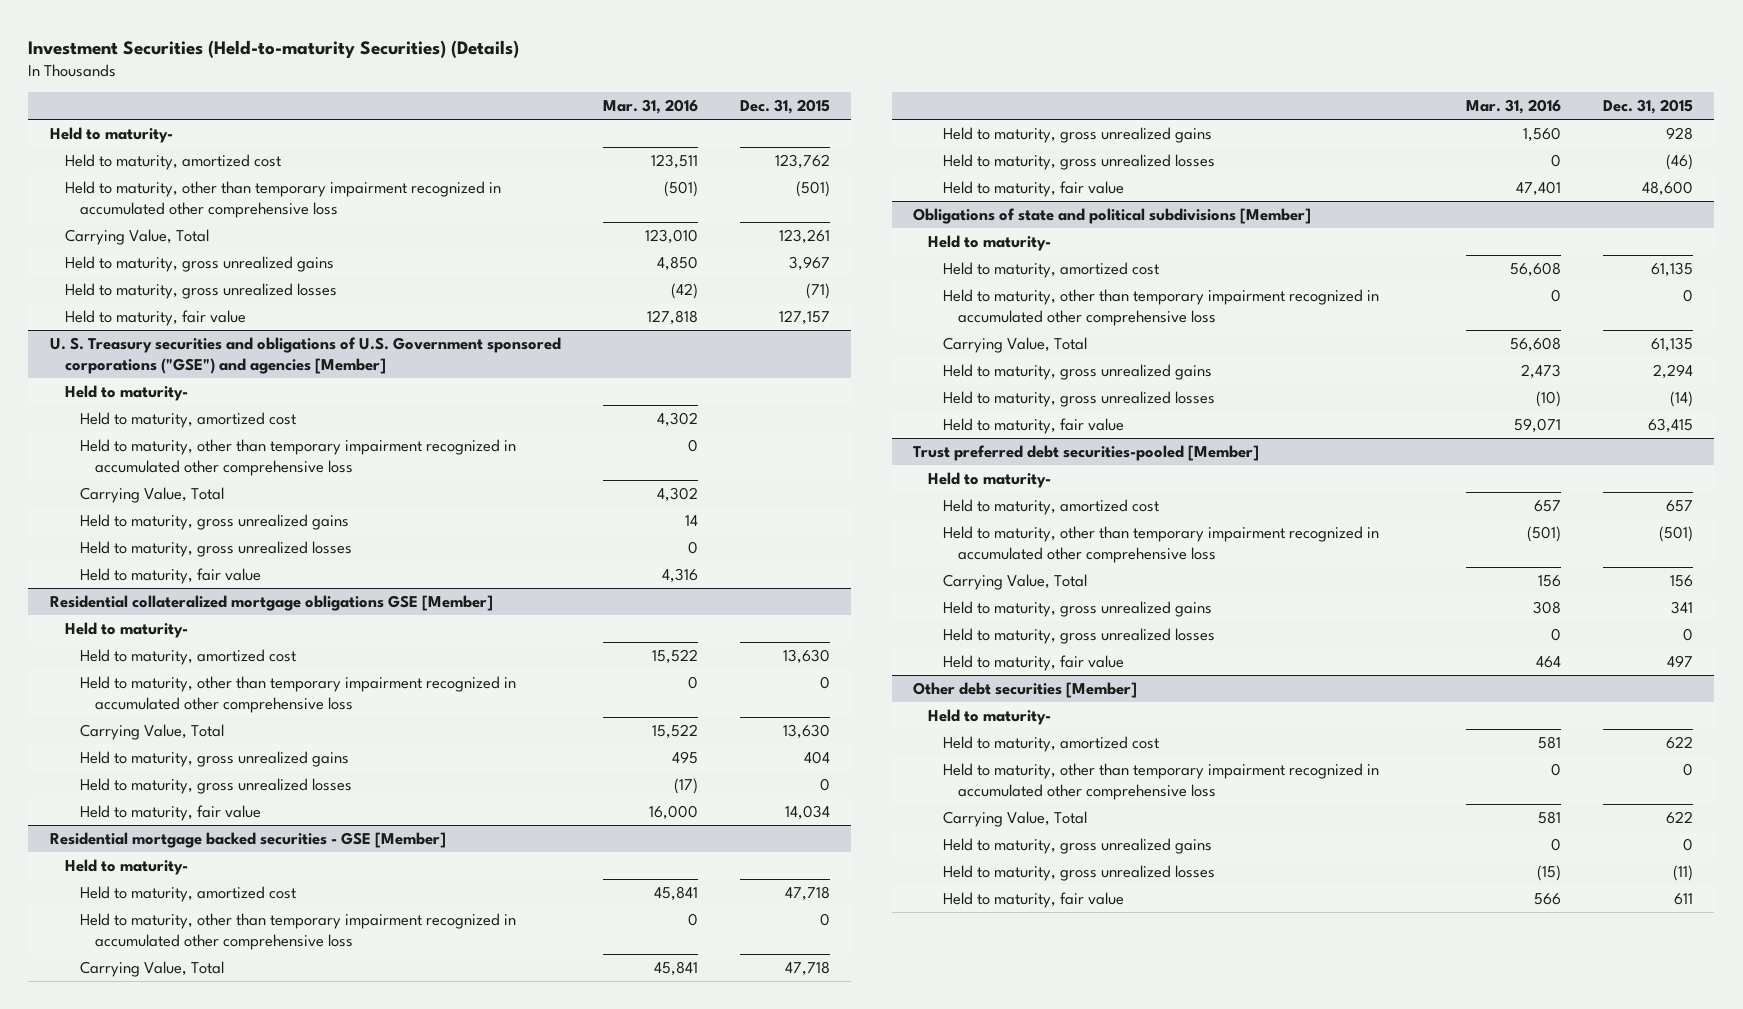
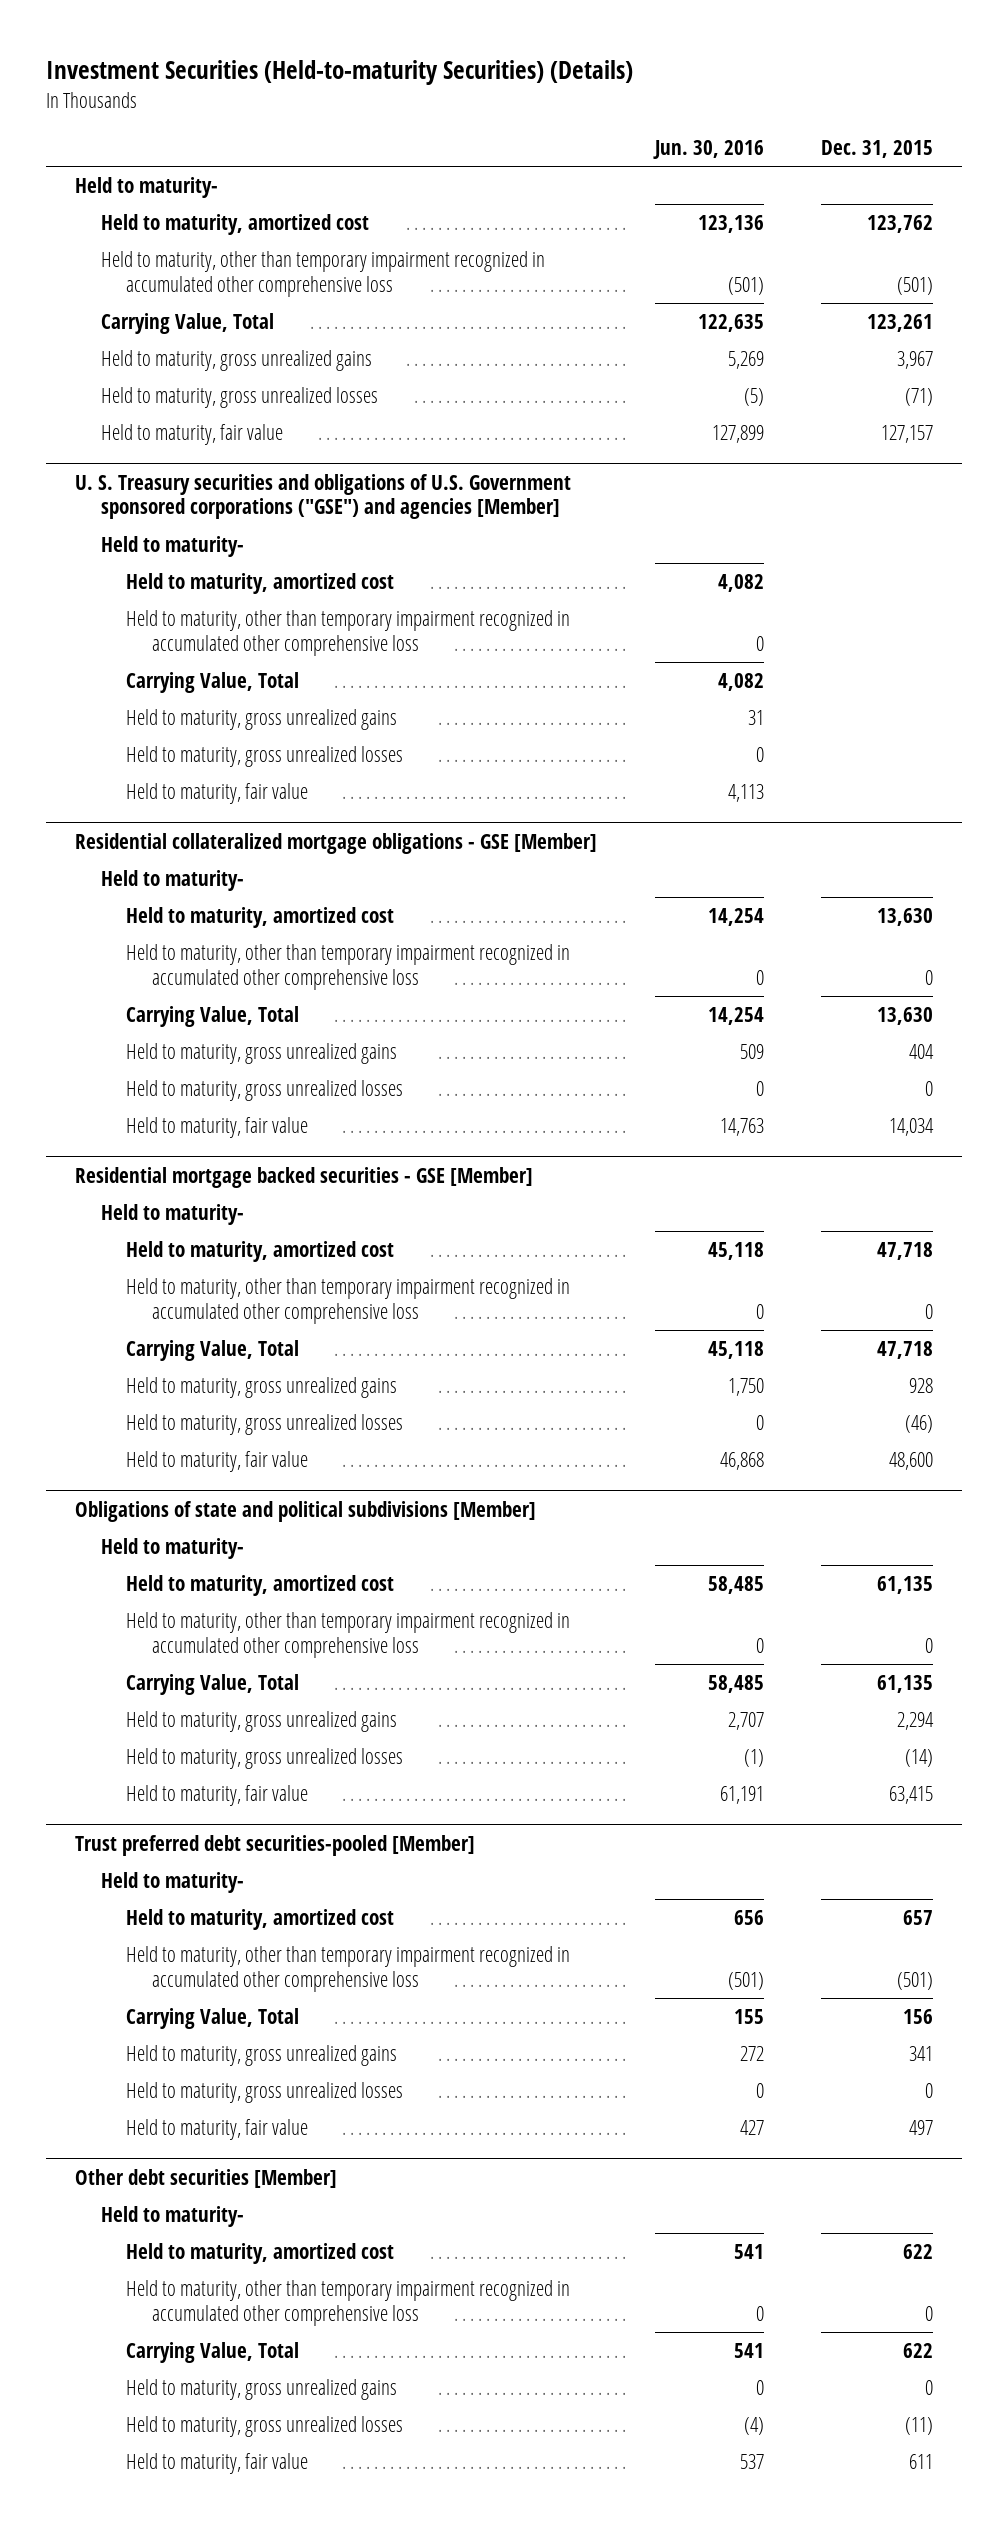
- | Mar. 31, 2016 | Dec. 31, 2015
+ | Jun. 30, 2016 | Dec. 31, 2015
- Residential collateralized mortgage obligations GSE [Member]
+ Residential collateralized mortgage obligations - GSE [Member]

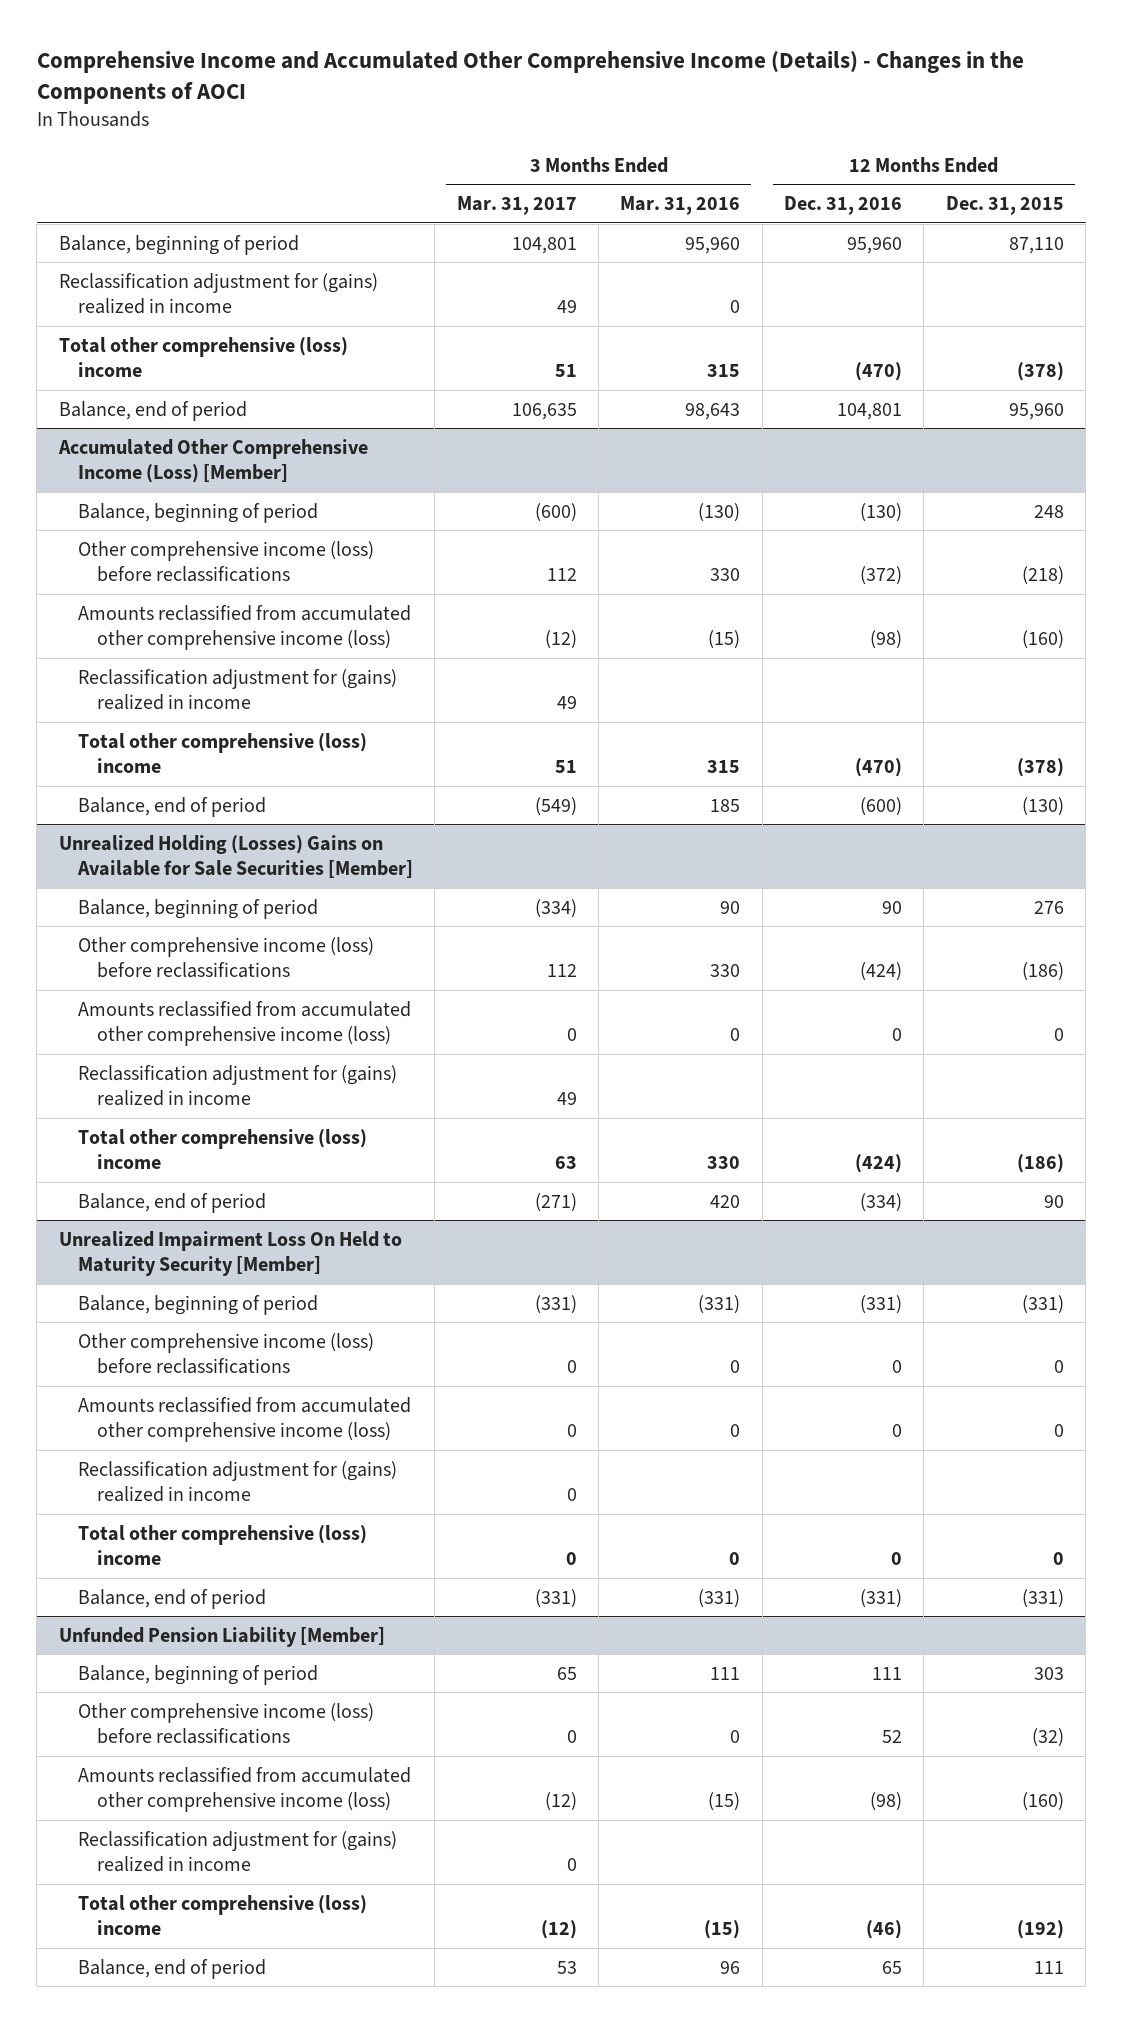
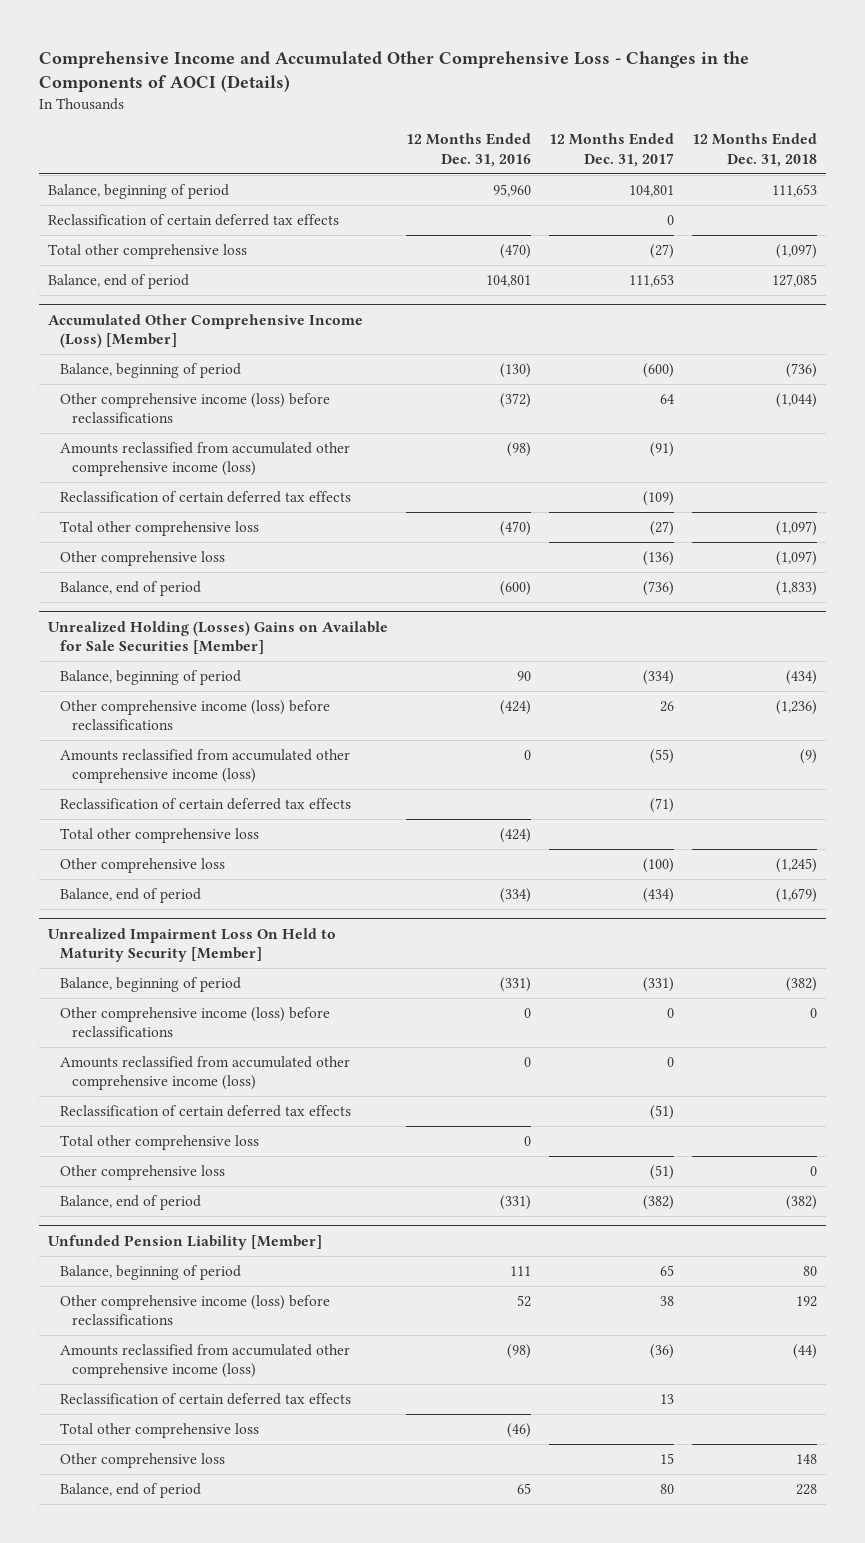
- Comprehensive Income and Accumulated Other Comprehensive Income (Details) - Changes in the Components of AOCI
+ Comprehensive Income and Accumulated Other Comprehensive Loss - Changes in the Components of AOCI (Details)
- | 3 Months Ended Mar. 31, 2017 | 3 Months Ended Mar. 31, 2016 | 12 Months Ended Dec. 31, 2016 | 12 Months Ended Dec. 31, 2015
+ | 12 Months Ended Dec. 31, 2016 | 12 Months Ended Dec. 31, 2017 | 12 Months Ended Dec. 31, 2018
- Reclassification adjustment for (gains) realized in income | 49 | 0 | |
- Total other comprehensive (loss) income | 51 | 315 | (470) | (378)
+ Reclassification of certain deferred tax effects | | 0 |
+ Total other comprehensive loss | (470) | (27) | (1,097)
@ Accumulated Other Comprehensive Income (Loss) [Member]
- Reclassification adjustment for (gains) realized in income | 49 | | |
- Total other comprehensive (loss) income | 51 | 315 | (470) | (378)
+ Reclassification of certain deferred tax effects | | (109) |
+ Total other comprehensive loss | (470) | (27) | (1,097)
+ Other comprehensive loss | | (136) | (1,097)
@ Unrealized Holding (Losses) Gains on Available for Sale Securities [Member]
- Reclassification adjustment for (gains) realized in income | 49 | | |
- Total other comprehensive (loss) income | 63 | 330 | (424) | (186)
+ Reclassification of certain deferred tax effects | | (71) |
+ Total other comprehensive loss | (424) | |
+ Other comprehensive loss | | (100) | (1,245)
@ Unrealized Impairment Loss On Held to Maturity Security [Member]
- Reclassification adjustment for (gains) realized in income | 0 | | |
- Total other comprehensive (loss) income | 0 | 0 | 0 | 0
+ Reclassification of certain deferred tax effects | | (51) |
+ Total other comprehensive loss | 0 | |
+ Other comprehensive loss | | (51) | 0
@ Unfunded Pension Liability [Member]
- Reclassification adjustment for (gains) realized in income | 0 | | |
- Total other comprehensive (loss) income | (12) | (15) | (46) | (192)
+ Reclassification of certain deferred tax effects | | 13 |
+ Total other comprehensive loss | (46) | |
+ Other comprehensive loss | | 15 | 148

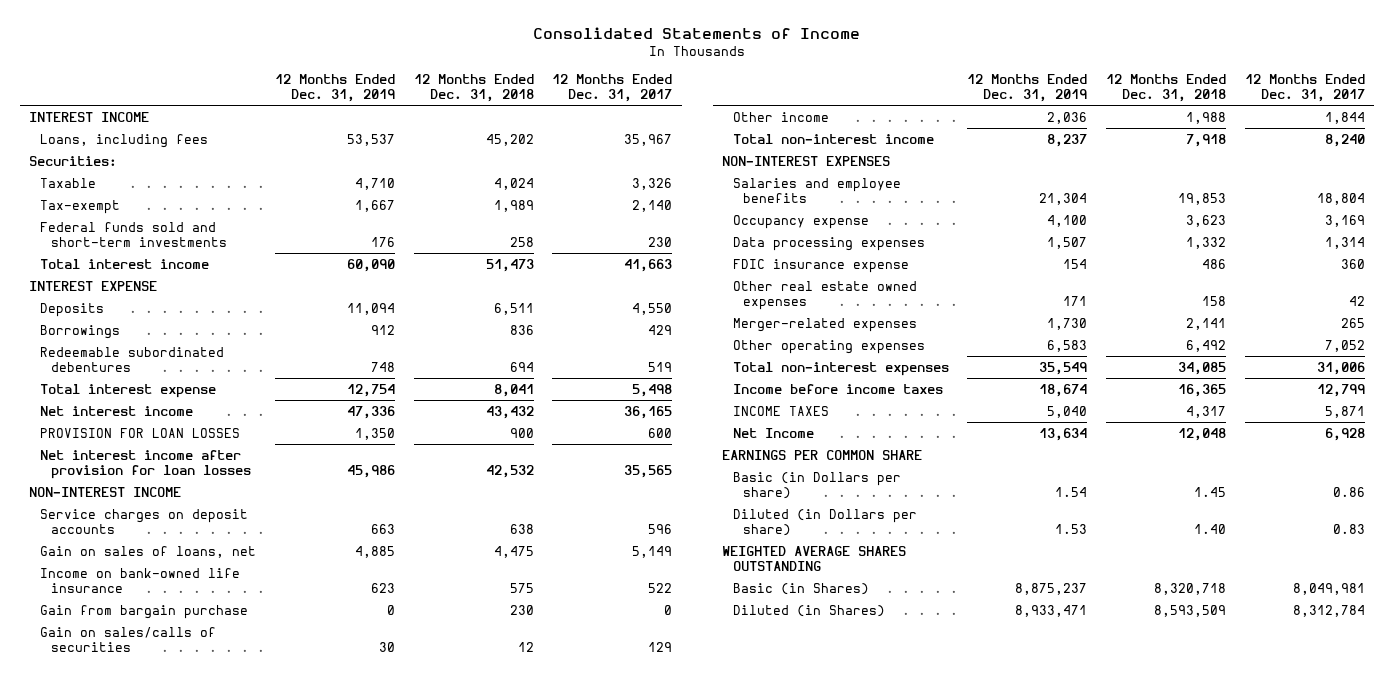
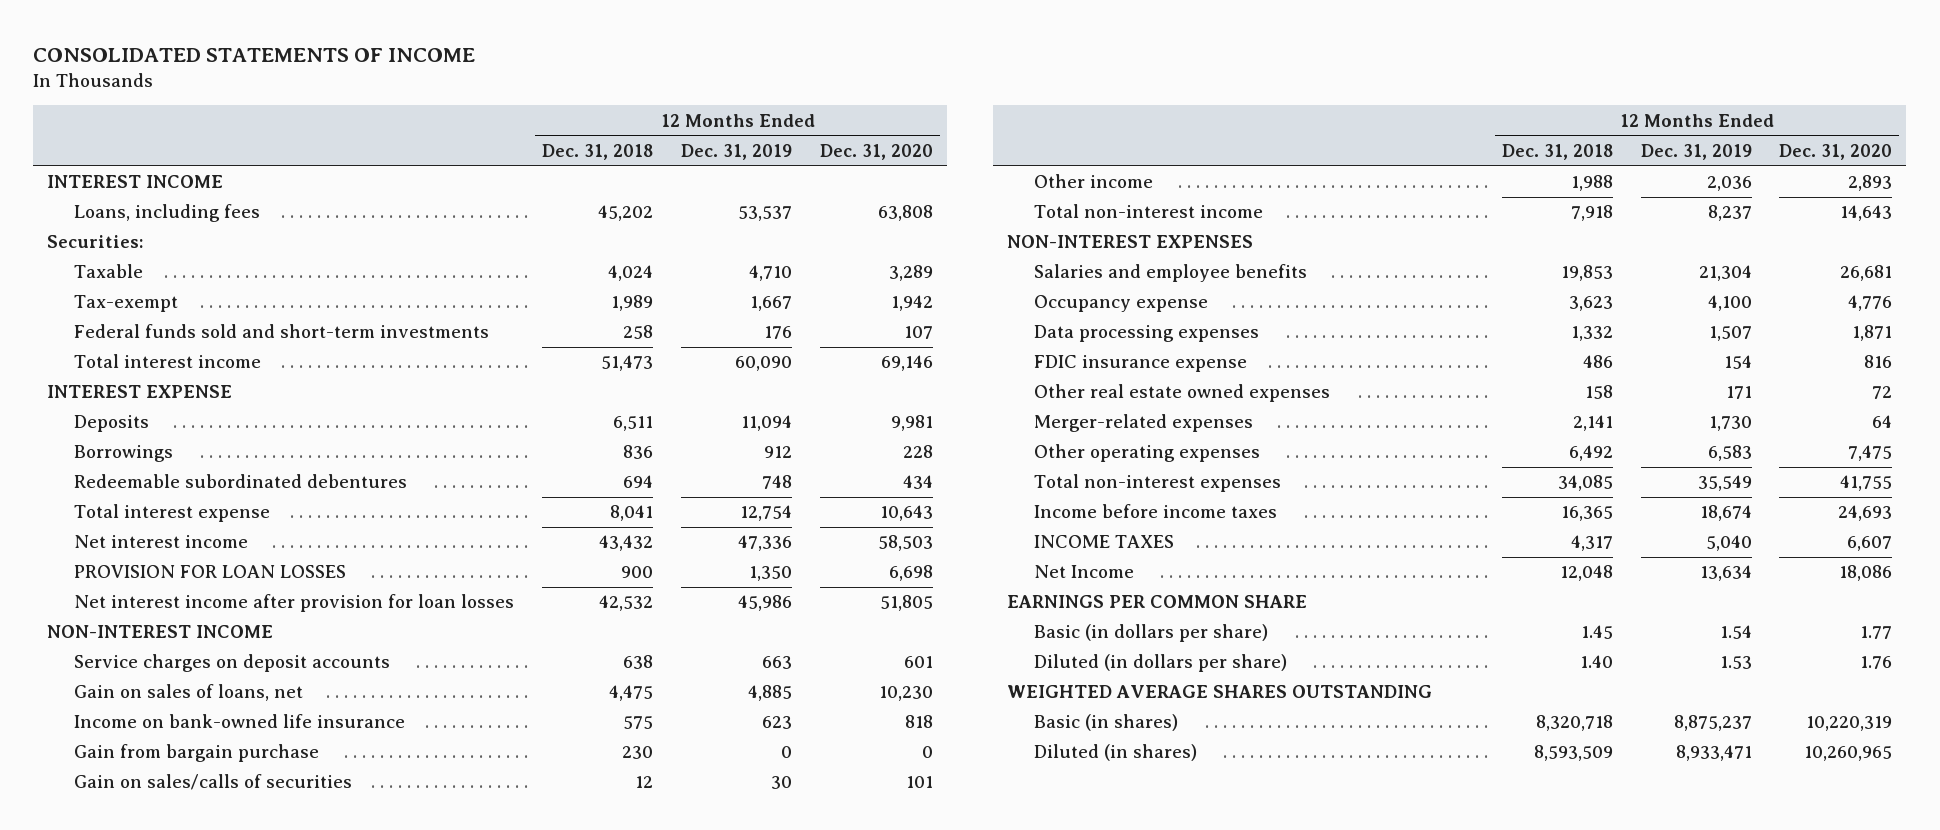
- Consolidated Statements of Income
+ CONSOLIDATED STATEMENTS OF INCOME
- | 12 Months Ended Dec. 31, 2019 | 12 Months Ended Dec. 31, 2018 | 12 Months Ended Dec. 31, 2017
+ | 12 Months Ended Dec. 31, 2018 | 12 Months Ended Dec. 31, 2019 | 12 Months Ended Dec. 31, 2020
- Basic (in Dollars per share) | 1.54 | 1.45 | 0.86
- Diluted (in Dollars per share) | 1.53 | 1.40 | 0.83
+ Basic (in dollars per share) | 1.45 | 1.54 | 1.77
+ Diluted (in dollars per share) | 1.40 | 1.53 | 1.76
- Basic (in Shares) | 8,875,237 | 8,320,718 | 8,049,981
- Diluted (in Shares) | 8,933,471 | 8,593,509 | 8,312,784
+ Basic (in shares) | 8,320,718 | 8,875,237 | 10,220,319
+ Diluted (in shares) | 8,593,509 | 8,933,471 | 10,260,965

